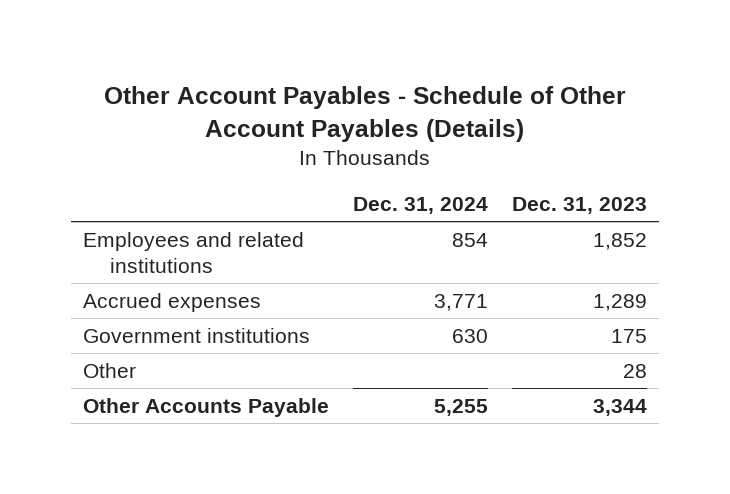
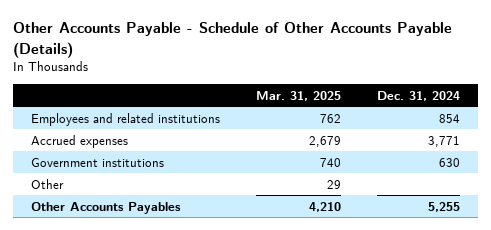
- Other Account Payables - Schedule of Other Account Payables (Details)
+ Other Accounts Payable - Schedule of Other Accounts Payable (Details)
- | Dec. 31, 2024 | Dec. 31, 2023
+ | Mar. 31, 2025 | Dec. 31, 2024
- Other Accounts Payable | 5,255 | 3,344
+ Other Accounts Payables | 4,210 | 5,255

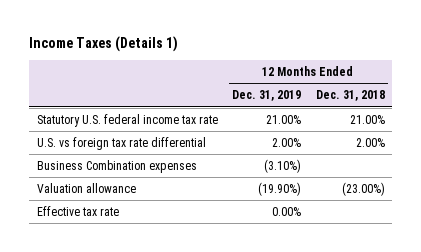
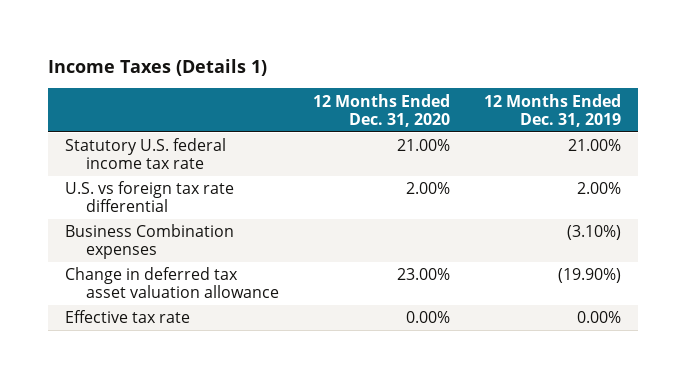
- | 12 Months Ended Dec. 31, 2019 | 12 Months Ended Dec. 31, 2018
+ | 12 Months Ended Dec. 31, 2020 | 12 Months Ended Dec. 31, 2019
- Valuation allowance | (19.90%) | (23.00%)
+ Change in deferred tax asset valuation allowance | 23.00% | (19.90%)

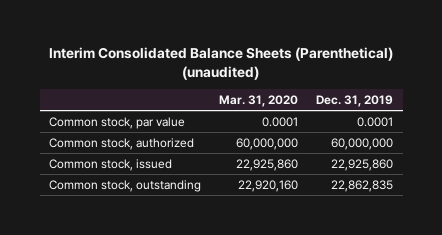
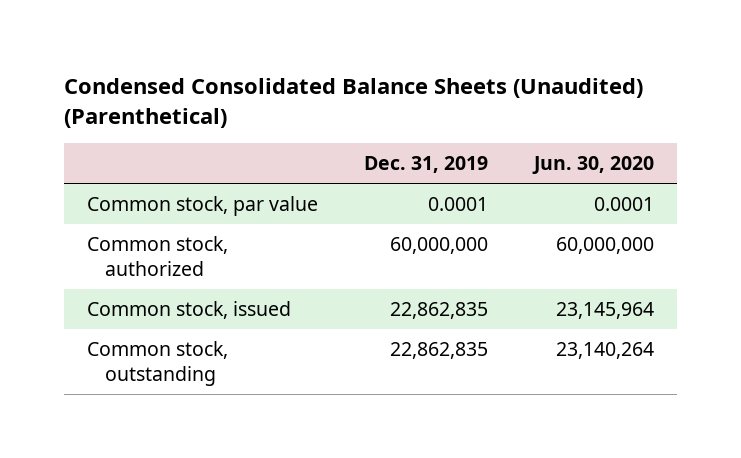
- Interim Consolidated Balance Sheets (Parenthetical) (unaudited)
+ Condensed Consolidated Balance Sheets (Unaudited) (Parenthetical)
- | Mar. 31, 2020 | Dec. 31, 2019
+ | Dec. 31, 2019 | Jun. 30, 2020
- Common stock, issued | 22,925,860 | 22,925,860
+ Common stock, issued | 22,862,835 | 23,145,964

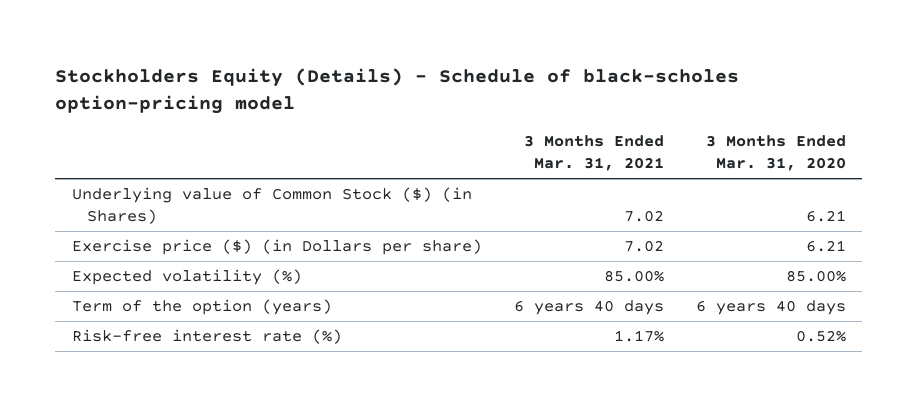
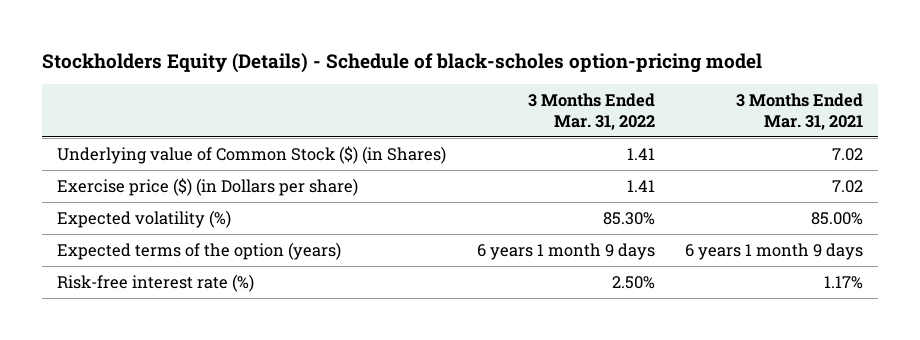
- | 3 Months Ended Mar. 31, 2021 | 3 Months Ended Mar. 31, 2020
+ | 3 Months Ended Mar. 31, 2022 | 3 Months Ended Mar. 31, 2021
- Term of the option (years) | 6 years 40 days | 6 years 40 days
+ Expected terms of the option (years) | 6 years 1 month 9 days | 6 years 1 month 9 days

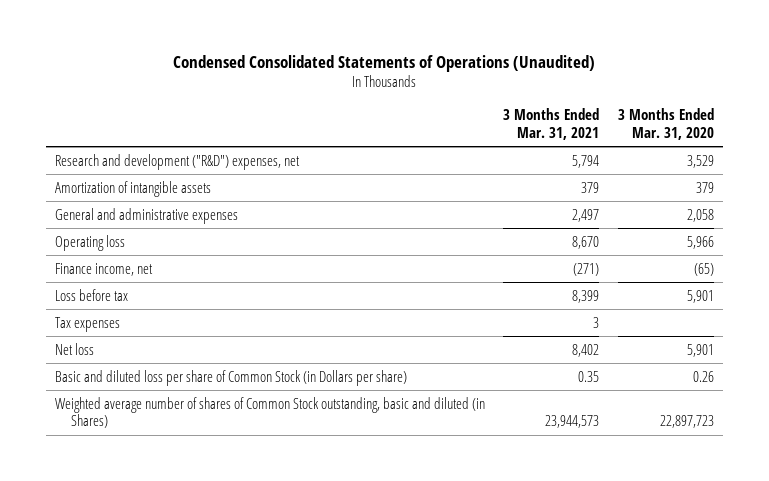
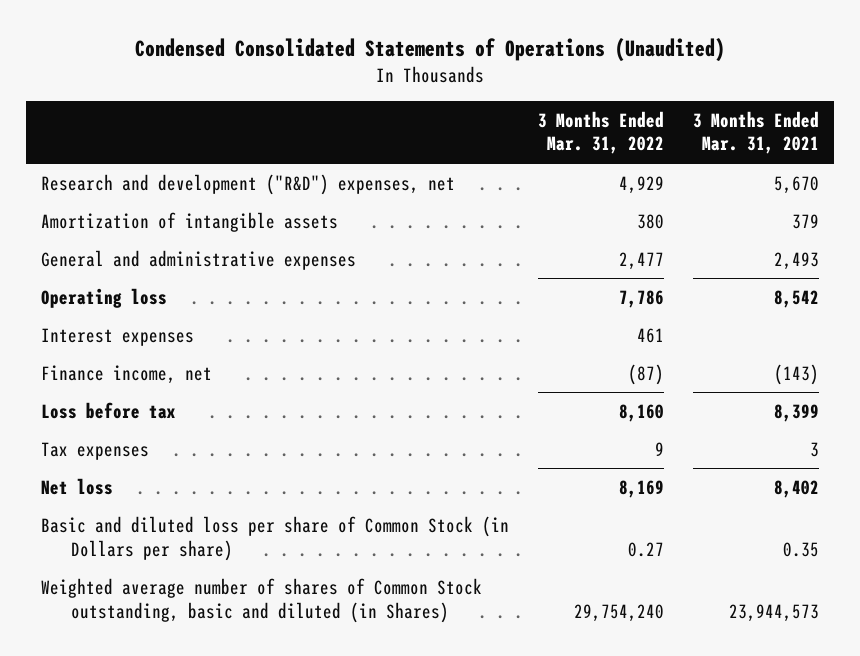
- | 3 Months Ended Mar. 31, 2021 | 3 Months Ended Mar. 31, 2020
+ | 3 Months Ended Mar. 31, 2022 | 3 Months Ended Mar. 31, 2021
- Research and development ("R&D") expenses, net | 5,794 | 3,529
+ Research and development ("R&D") expenses, net | 4,929 | 5,670
- General and administrative expenses | 2,497 | 2,058
- Operating loss | 8,670 | 5,966
- Finance income, net | (271) | (65)
+ General and administrative expenses | 2,477 | 2,493
+ Operating loss | 7,786 | 8,542
+ Interest expenses | 461 |
+ Finance income, net | (87) | (143)

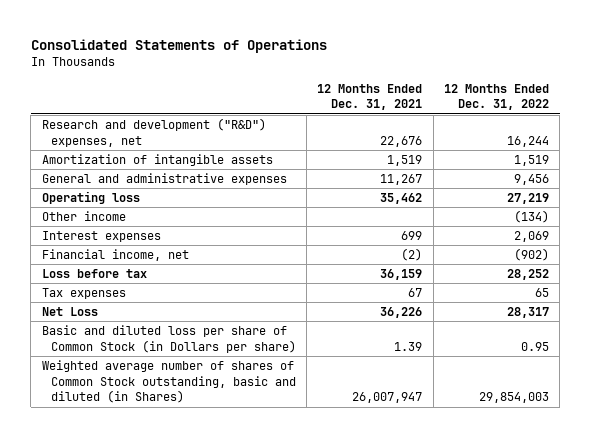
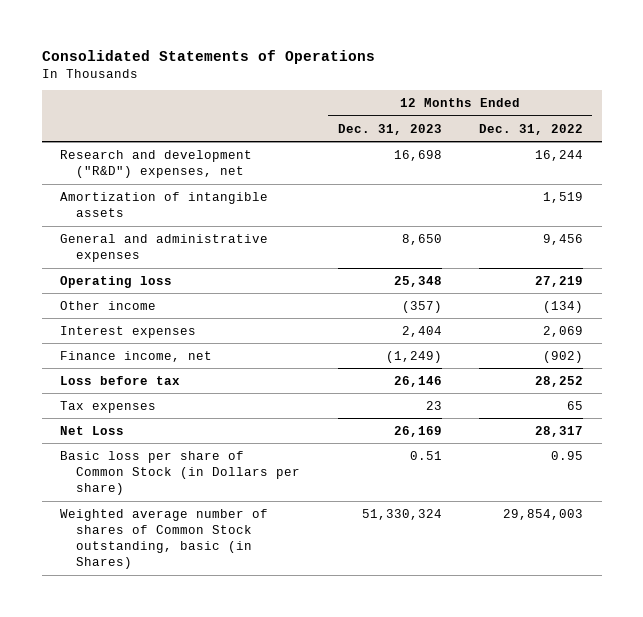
- | 12 Months Ended Dec. 31, 2021 | 12 Months Ended Dec. 31, 2022
+ | 12 Months Ended Dec. 31, 2023 | 12 Months Ended Dec. 31, 2022
- Financial income, net | (2) | (902)
+ Finance income, net | (1,249) | (902)
- Basic and diluted loss per share of Common Stock (in Dollars per share) | 1.39 | 0.95
- Weighted average number of shares of Common Stock outstanding, basic and diluted (in Shares) | 26,007,947 | 29,854,003
+ Basic loss per share of Common Stock (in Dollars per share) | 0.51 | 0.95
+ Weighted average number of shares of Common Stock outstanding, basic (in Shares) | 51,330,324 | 29,854,003

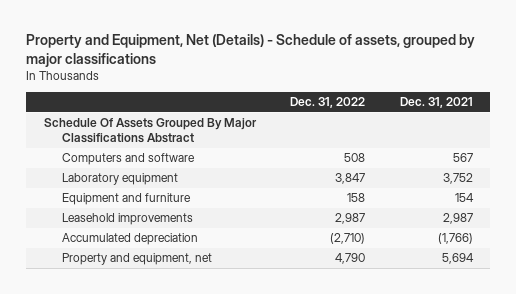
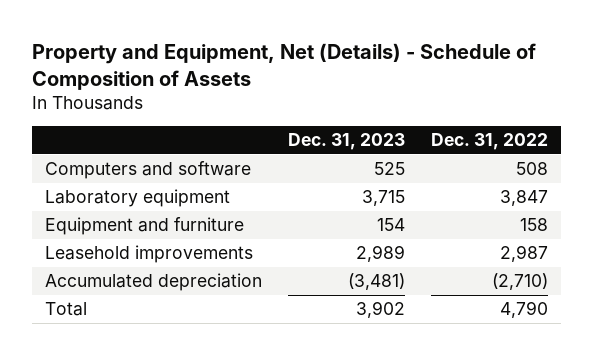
- Property and Equipment, Net (Details) - Schedule of assets, grouped by major classifications
+ Property and Equipment, Net (Details) - Schedule of Composition of Assets
- | Dec. 31, 2022 | Dec. 31, 2021
+ | Dec. 31, 2023 | Dec. 31, 2022
- Schedule Of Assets Grouped By Major Classifications Abstract
- Property and equipment, net | 4,790 | 5,694
+ Total | 3,902 | 4,790

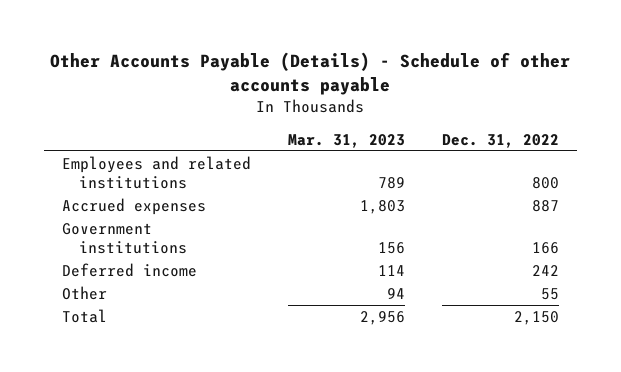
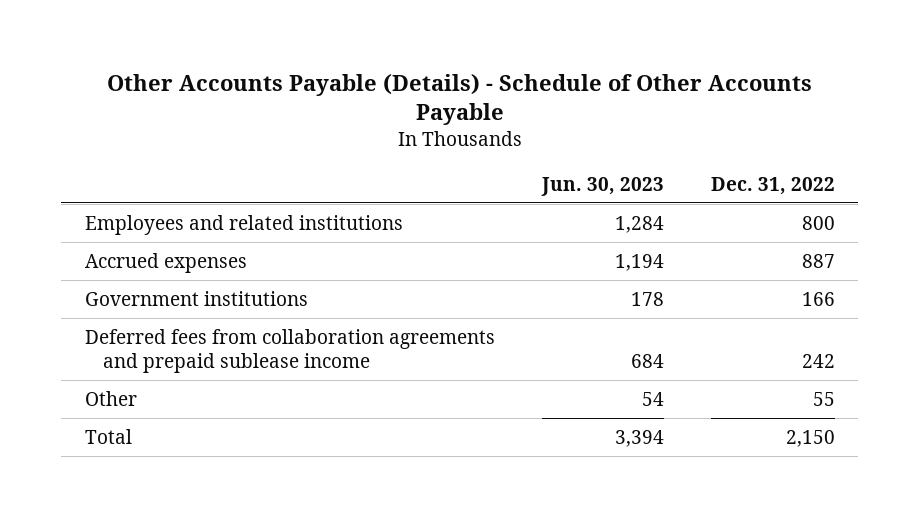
- Other Accounts Payable (Details) - Schedule of other accounts payable
+ Other Accounts Payable (Details) - Schedule of Other Accounts Payable
- | Mar. 31, 2023 | Dec. 31, 2022
+ | Jun. 30, 2023 | Dec. 31, 2022
- Deferred income | 114 | 242
+ Deferred fees from collaboration agreements and prepaid sublease income | 684 | 242

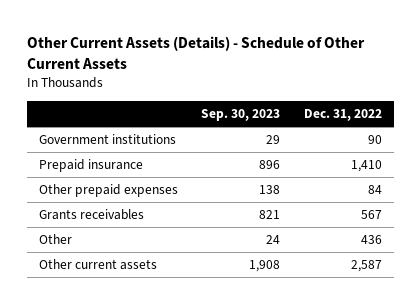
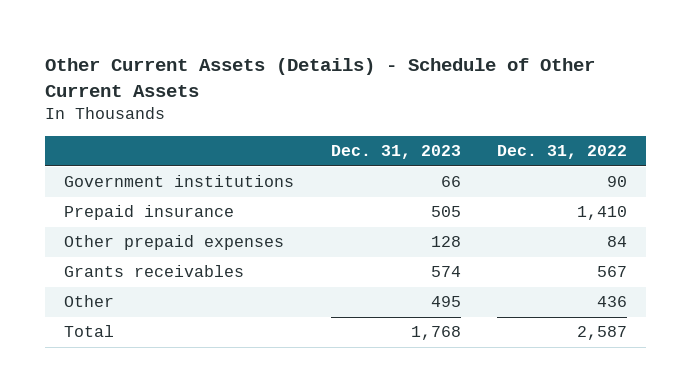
- | Sep. 30, 2023 | Dec. 31, 2022
+ | Dec. 31, 2023 | Dec. 31, 2022
- Other current assets | 1,908 | 2,587
+ Total | 1,768 | 2,587

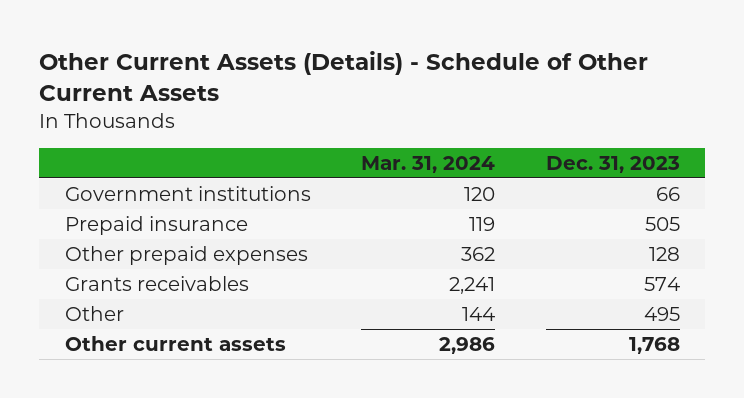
- | Dec. 31, 2023 | Dec. 31, 2022
+ | Mar. 31, 2024 | Dec. 31, 2023
- Total | 1,768 | 2,587
+ Other current assets | 2,986 | 1,768

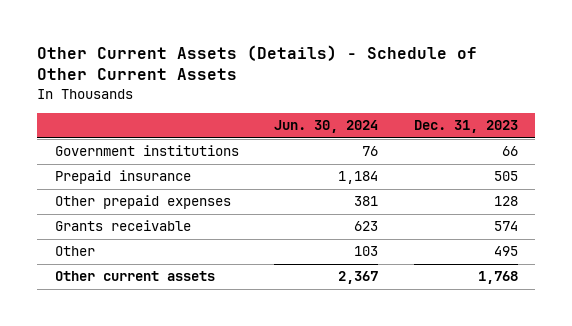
- | Mar. 31, 2024 | Dec. 31, 2023
+ | Jun. 30, 2024 | Dec. 31, 2023
- Grants receivables | 2,241 | 574
+ Grants receivable | 623 | 574

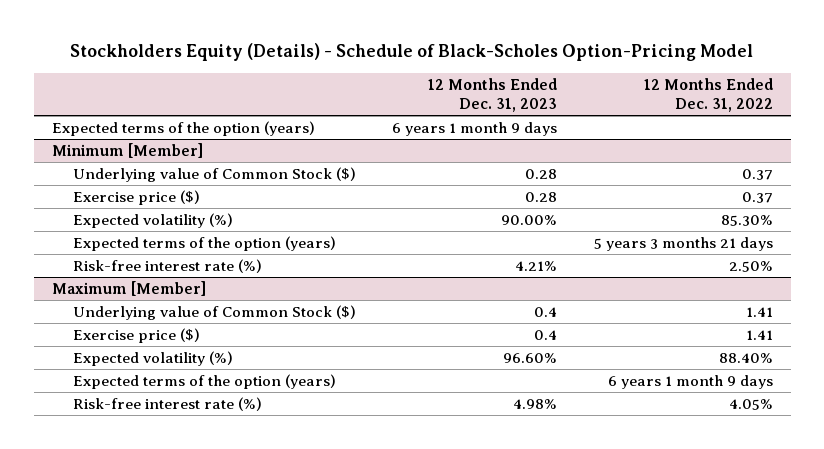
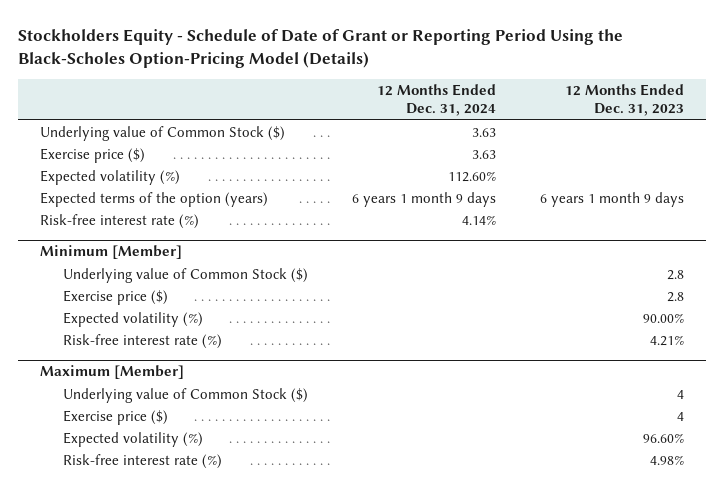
- Stockholders Equity (Details) - Schedule of Black-Scholes Option-Pricing Model
+ Stockholders Equity - Schedule of Date of Grant or Reporting Period Using the Black-Scholes Option-Pricing Model (Details)
- | 12 Months Ended Dec. 31, 2023 | 12 Months Ended Dec. 31, 2022
+ | 12 Months Ended Dec. 31, 2024 | 12 Months Ended Dec. 31, 2023
+ Underlying value of Common Stock ($) | 3.63 |
+ Exercise price ($) | 3.63 |
+ Expected volatility (%) | 112.60% |
+ Risk-free interest rate (%) | 4.14% |
@ Minimum [Member]
- Underlying value of Common Stock ($) | 0.28 | 0.37
- Exercise price ($) | 0.28 | 0.37
+ Underlying value of Common Stock ($) | | 2.8
+ Exercise price ($) | | 2.8
- Expected terms of the option (years) | | 5 years 3 months 21 days
@ Maximum [Member]
- Underlying value of Common Stock ($) | 0.4 | 1.41
- Exercise price ($) | 0.4 | 1.41
+ Underlying value of Common Stock ($) | | 4
+ Exercise price ($) | | 4
- Expected terms of the option (years) | | 6 years 1 month 9 days

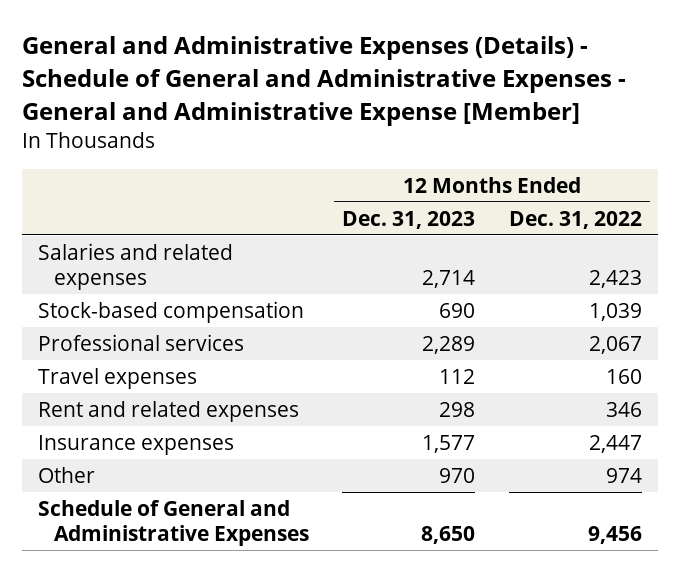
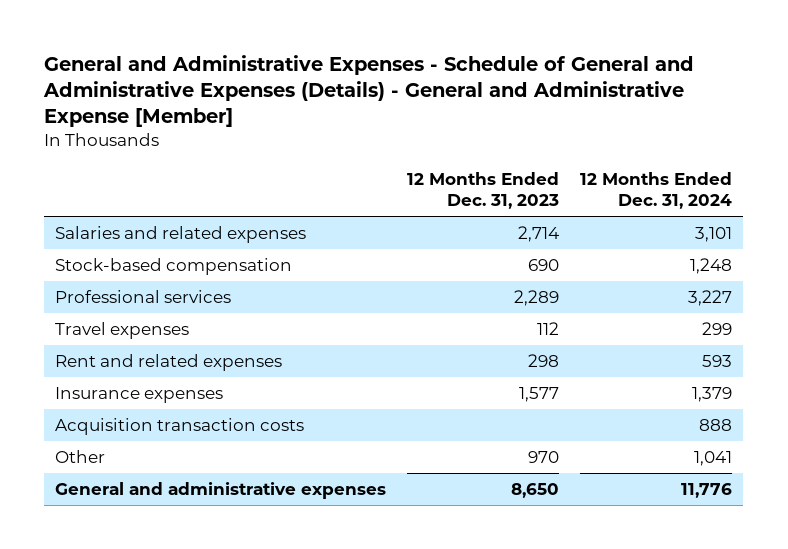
- General and Administrative Expenses (Details) - Schedule of General and Administrative Expenses - General and Administrative Expense [Member]
+ General and Administrative Expenses - Schedule of General and Administrative Expenses (Details) - General and Administrative Expense [Member]
- | 12 Months Ended Dec. 31, 2023 | 12 Months Ended Dec. 31, 2022
+ | 12 Months Ended Dec. 31, 2023 | 12 Months Ended Dec. 31, 2024
+ Acquisition transaction costs | | 888
- Schedule of General and Administrative Expenses | 8,650 | 9,456
+ General and administrative expenses | 8,650 | 11,776

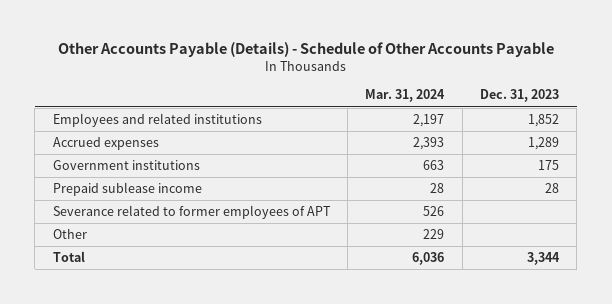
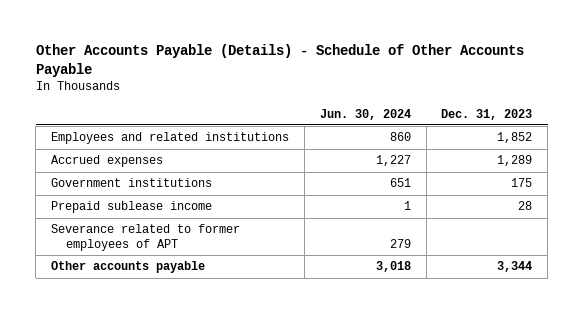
- | Mar. 31, 2024 | Dec. 31, 2023
+ | Jun. 30, 2024 | Dec. 31, 2023
- Other | 229 |
- Total | 6,036 | 3,344
+ Other accounts payable | 3,018 | 3,344

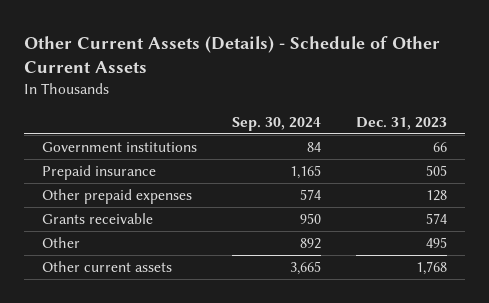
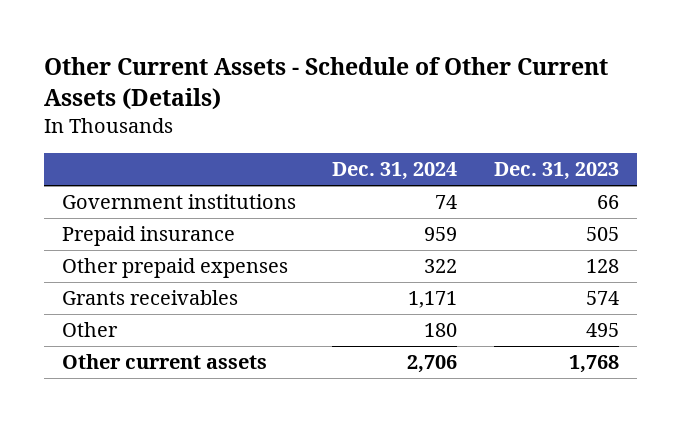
- Other Current Assets (Details) - Schedule of Other Current Assets
+ Other Current Assets - Schedule of Other Current Assets (Details)
- | Sep. 30, 2024 | Dec. 31, 2023
+ | Dec. 31, 2024 | Dec. 31, 2023
- Grants receivable | 950 | 574
+ Grants receivables | 1,171 | 574

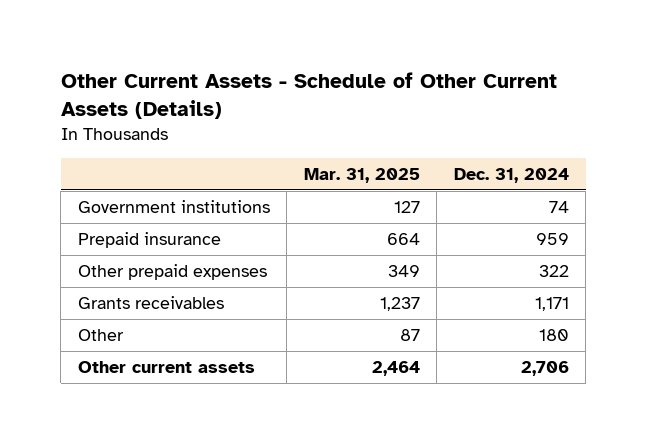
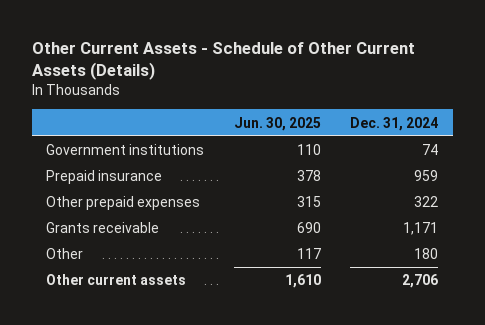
- | Mar. 31, 2025 | Dec. 31, 2024
+ | Jun. 30, 2025 | Dec. 31, 2024
- Grants receivables | 1,237 | 1,171
+ Grants receivable | 690 | 1,171

